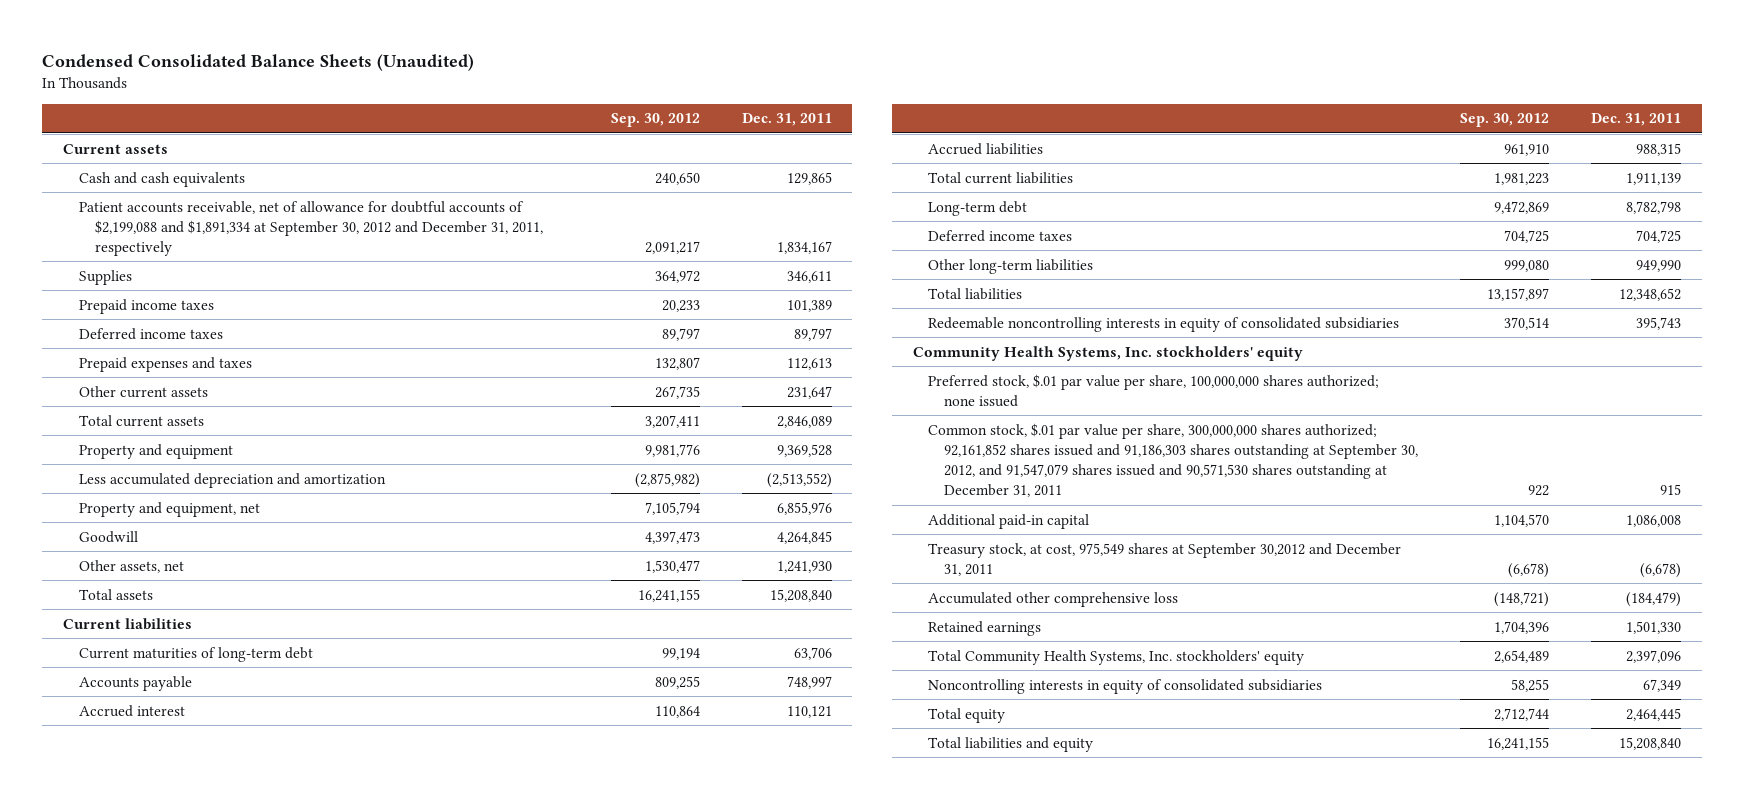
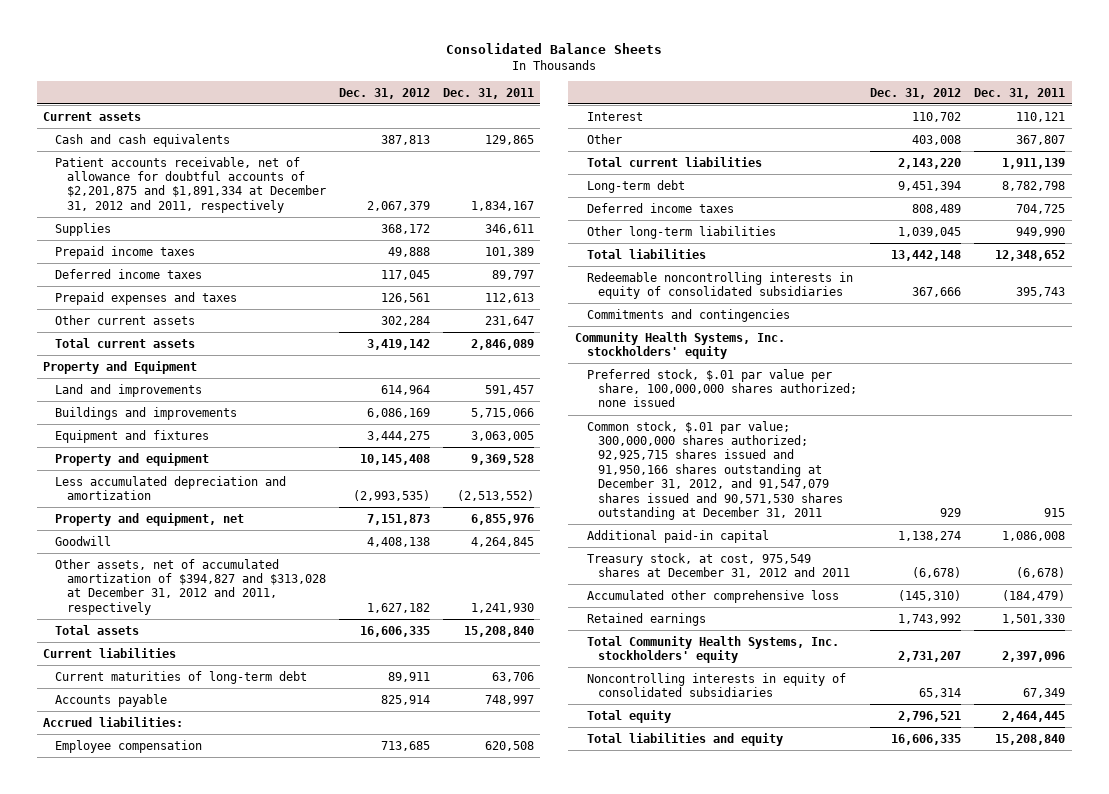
- Condensed Consolidated Balance Sheets (Unaudited)
+ Consolidated Balance Sheets
- | Sep. 30, 2012 | Dec. 31, 2011
+ | Dec. 31, 2012 | Dec. 31, 2011
- Patient accounts receivable, net of allowance for doubtful accounts of $2,199,088 and $1,891,334 at September 30, 2012 and December 31, 2011, respectively | 2,091,217 | 1,834,167
+ Patient accounts receivable, net of allowance for doubtful accounts of $2,201,875 and $1,891,334 at December 31, 2012 and 2011, respectively | 2,067,379 | 1,834,167
+ Property and Equipment
+ Land and improvements | 614,964 | 591,457
+ Buildings and improvements | 6,086,169 | 5,715,066
+ Equipment and fixtures | 3,444,275 | 3,063,005
- Other assets, net | 1,530,477 | 1,241,930
+ Other assets, net of accumulated amortization of $394,827 and $313,028 at December 31, 2012 and 2011, respectively | 1,627,182 | 1,241,930
- Accrued interest | 110,864 | 110,121
- Accrued liabilities | 961,910 | 988,315
+ Accrued liabilities:
+ Employee compensation | 713,685 | 620,508
+ Interest | 110,702 | 110,121
+ Other | 403,008 | 367,807
+ Commitments and contingencies
- Common stock, $.01 par value per share, 300,000,000 shares authorized; 92,161,852 shares issued and 91,186,303 shares outstanding at September 30, 2012, and 91,547,079 shares issued and 90,571,530 shares outstanding at December 31, 2011 | 922 | 915
+ Common stock, $.01 par value; 300,000,000 shares authorized; 92,925,715 shares issued and 91,950,166 shares outstanding at December 31, 2012, and 91,547,079 shares issued and 90,571,530 shares outstanding at December 31, 2011 | 929 | 915
- Treasury stock, at cost, 975,549 shares at September 30,2012 and December 31, 2011 | (6,678) | (6,678)
+ Treasury stock, at cost, 975,549 shares at December 31, 2012 and 2011 | (6,678) | (6,678)

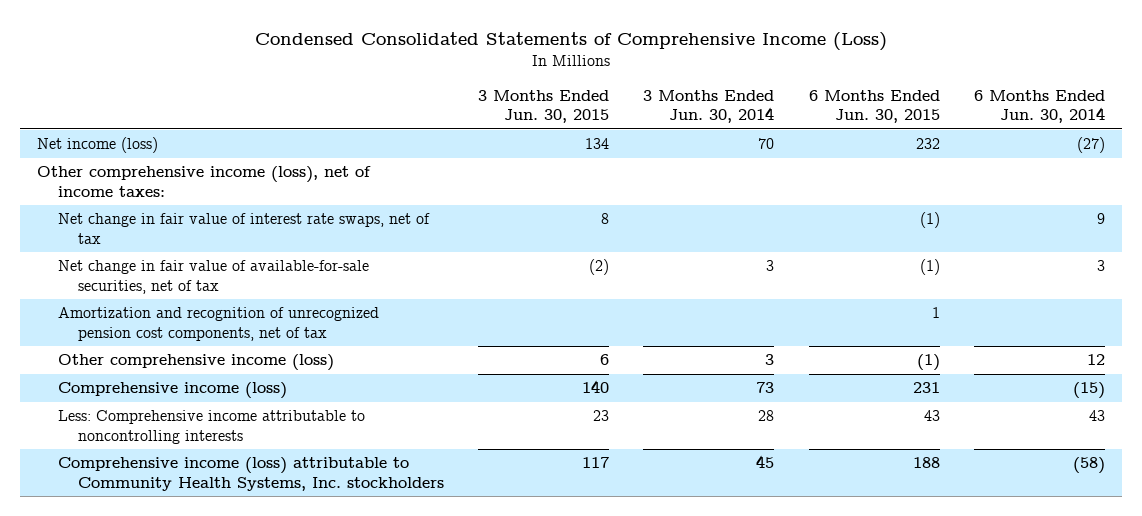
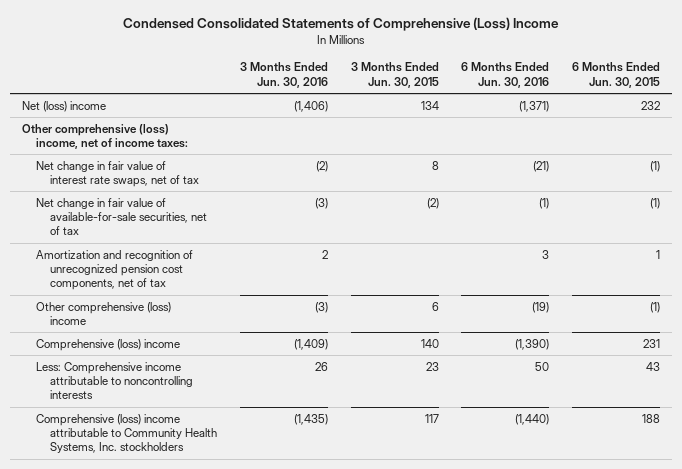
- Condensed Consolidated Statements of Comprehensive Income (Loss)
+ Condensed Consolidated Statements of Comprehensive (Loss) Income
- | 3 Months Ended Jun. 30, 2015 | 3 Months Ended Jun. 30, 2014 | 6 Months Ended Jun. 30, 2015 | 6 Months Ended Jun. 30, 2014
+ | 3 Months Ended Jun. 30, 2016 | 3 Months Ended Jun. 30, 2015 | 6 Months Ended Jun. 30, 2016 | 6 Months Ended Jun. 30, 2015
- Net income (loss) | 134 | 70 | 232 | (27)
- Other comprehensive income (loss), net of income taxes:
+ Net (loss) income | (1,406) | 134 | (1,371) | 232
+ Other comprehensive (loss) income, net of income taxes:
- Other comprehensive income (loss) | 6 | 3 | (1) | 12
- Comprehensive income (loss) | 140 | 73 | 231 | (15)
+ Other comprehensive (loss) income | (3) | 6 | (19) | (1)
+ Comprehensive (loss) income | (1,409) | 140 | (1,390) | 231
- Comprehensive income (loss) attributable to Community Health Systems, Inc. stockholders | 117 | 45 | 188 | (58)
+ Comprehensive (loss) income attributable to Community Health Systems, Inc. stockholders | (1,435) | 117 | (1,440) | 188

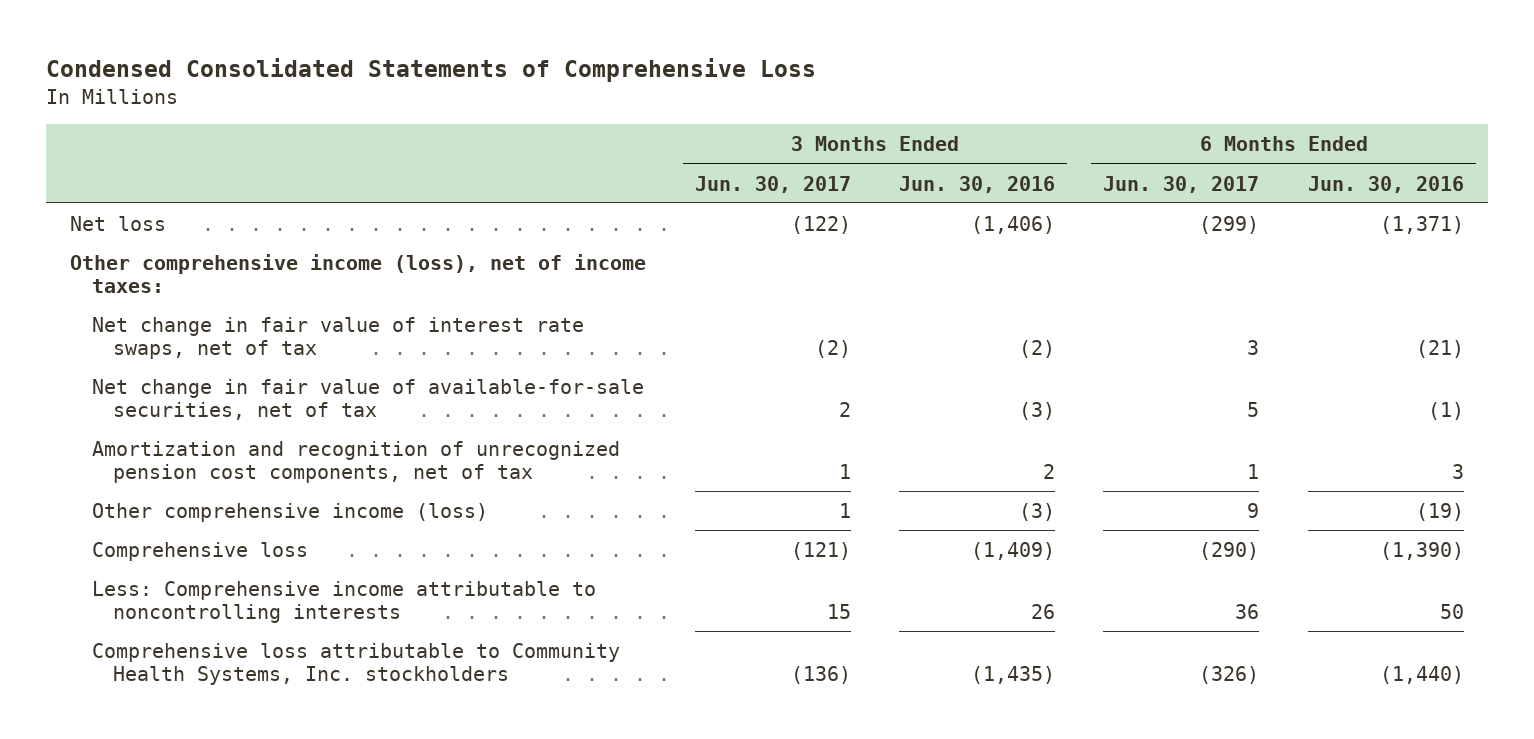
- Condensed Consolidated Statements of Comprehensive (Loss) Income
+ Condensed Consolidated Statements of Comprehensive Loss
- | 3 Months Ended Jun. 30, 2016 | 3 Months Ended Jun. 30, 2015 | 6 Months Ended Jun. 30, 2016 | 6 Months Ended Jun. 30, 2015
+ | 3 Months Ended Jun. 30, 2017 | 3 Months Ended Jun. 30, 2016 | 6 Months Ended Jun. 30, 2017 | 6 Months Ended Jun. 30, 2016
- Net (loss) income | (1,406) | 134 | (1,371) | 232
- Other comprehensive (loss) income, net of income taxes:
+ Net loss | (122) | (1,406) | (299) | (1,371)
+ Other comprehensive income (loss), net of income taxes:
- Other comprehensive (loss) income | (3) | 6 | (19) | (1)
- Comprehensive (loss) income | (1,409) | 140 | (1,390) | 231
+ Other comprehensive income (loss) | 1 | (3) | 9 | (19)
+ Comprehensive loss | (121) | (1,409) | (290) | (1,390)
- Comprehensive (loss) income attributable to Community Health Systems, Inc. stockholders | (1,435) | 117 | (1,440) | 188
+ Comprehensive loss attributable to Community Health Systems, Inc. stockholders | (136) | (1,435) | (326) | (1,440)

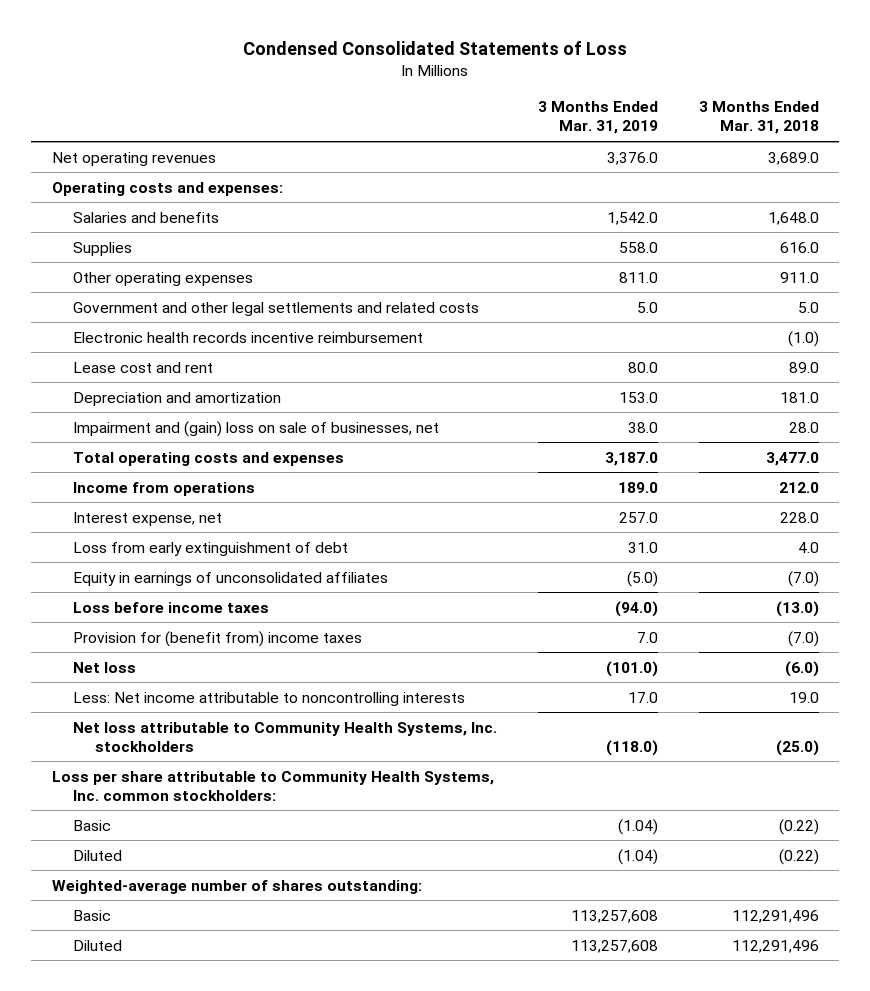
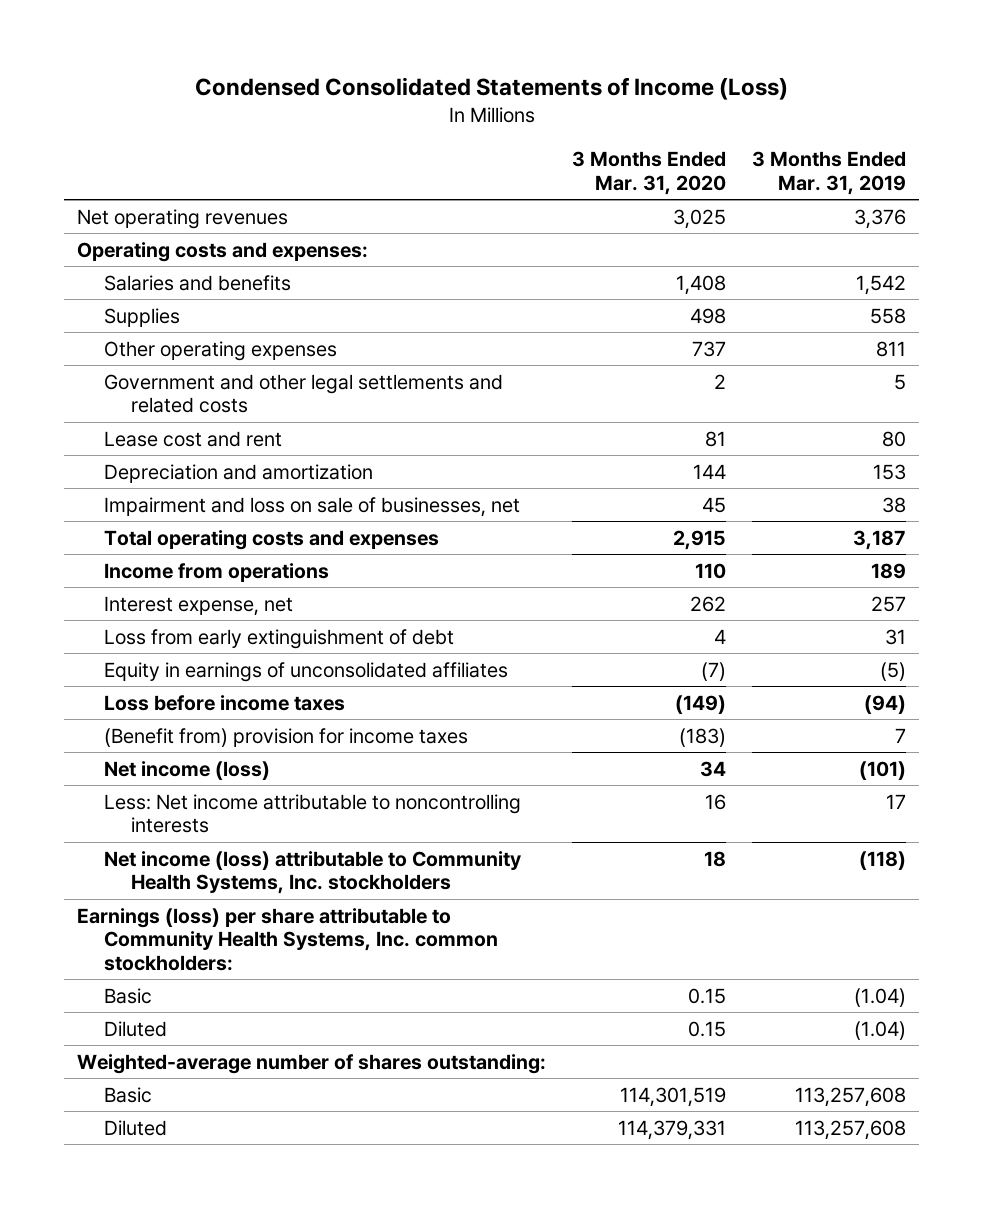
- Condensed Consolidated Statements of Loss
+ Condensed Consolidated Statements of Income (Loss)
- | 3 Months Ended Mar. 31, 2019 | 3 Months Ended Mar. 31, 2018
+ | 3 Months Ended Mar. 31, 2020 | 3 Months Ended Mar. 31, 2019
- Net operating revenues | 3,376.0 | 3,689.0
+ Net operating revenues | 3,025 | 3,376
- Salaries and benefits | 1,542.0 | 1,648.0
- Supplies | 558.0 | 616.0
- Other operating expenses | 811.0 | 911.0
- Government and other legal settlements and related costs | 5.0 | 5.0
- Electronic health records incentive reimbursement | | (1.0)
- Lease cost and rent | 80.0 | 89.0
- Depreciation and amortization | 153.0 | 181.0
- Impairment and (gain) loss on sale of businesses, net | 38.0 | 28.0
- Total operating costs and expenses | 3,187.0 | 3,477.0
- Income from operations | 189.0 | 212.0
- Interest expense, net | 257.0 | 228.0
- Loss from early extinguishment of debt | 31.0 | 4.0
- Equity in earnings of unconsolidated affiliates | (5.0) | (7.0)
- Loss before income taxes | (94.0) | (13.0)
- Provision for (benefit from) income taxes | 7.0 | (7.0)
- Net loss | (101.0) | (6.0)
- Less: Net income attributable to noncontrolling interests | 17.0 | 19.0
- Net loss attributable to Community Health Systems, Inc. stockholders | (118.0) | (25.0)
- Loss per share attributable to Community Health Systems, Inc. common stockholders:
+ Salaries and benefits | 1,408 | 1,542
+ Supplies | 498 | 558
+ Other operating expenses | 737 | 811
+ Government and other legal settlements and related costs | 2 | 5
+ Lease cost and rent | 81 | 80
+ Depreciation and amortization | 144 | 153
+ Impairment and loss on sale of businesses, net | 45 | 38
+ Total operating costs and expenses | 2,915 | 3,187
+ Income from operations | 110 | 189
+ Interest expense, net | 262 | 257
+ Loss from early extinguishment of debt | 4 | 31
+ Equity in earnings of unconsolidated affiliates | (7) | (5)
+ Loss before income taxes | (149) | (94)
+ (Benefit from) provision for income taxes | (183) | 7
+ Net income (loss) | 34 | (101)
+ Less: Net income attributable to noncontrolling interests | 16 | 17
+ Net income (loss) attributable to Community Health Systems, Inc. stockholders | 18 | (118)
+ Earnings (loss) per share attributable to Community Health Systems, Inc. common stockholders:

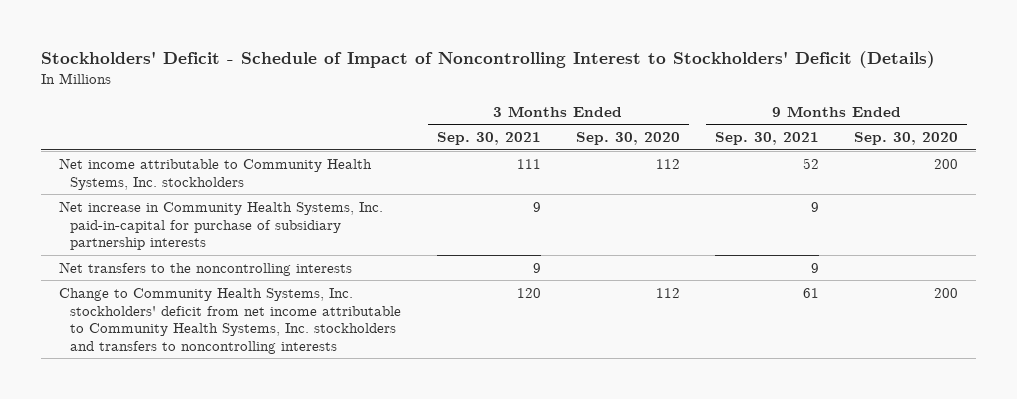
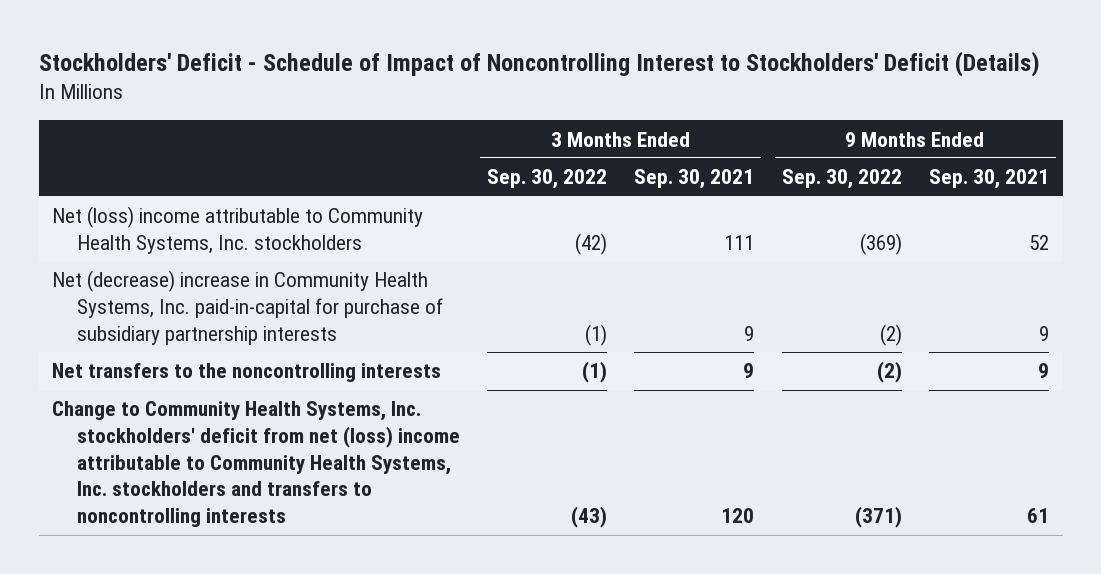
- | 3 Months Ended Sep. 30, 2021 | 3 Months Ended Sep. 30, 2020 | 9 Months Ended Sep. 30, 2021 | 9 Months Ended Sep. 30, 2020
+ | 3 Months Ended Sep. 30, 2022 | 3 Months Ended Sep. 30, 2021 | 9 Months Ended Sep. 30, 2022 | 9 Months Ended Sep. 30, 2021
- Net income attributable to Community Health Systems, Inc. stockholders | 111 | 112 | 52 | 200
- Net increase in Community Health Systems, Inc. paid-in-capital for purchase of subsidiary partnership interests | 9 | | 9 |
+ Net (loss) income attributable to Community Health Systems, Inc. stockholders | (42) | 111 | (369) | 52
+ Net (decrease) increase in Community Health Systems, Inc. paid-in-capital for purchase of subsidiary partnership interests | (1) | 9 | (2) | 9
- Change to Community Health Systems, Inc. stockholders' deficit from net income attributable to Community Health Systems, Inc. stockholders and transfers to noncontrolling interests | 120 | 112 | 61 | 200
+ Change to Community Health Systems, Inc. stockholders' deficit from net (loss) income attributable to Community Health Systems, Inc. stockholders and transfers to noncontrolling interests | (43) | 120 | (371) | 61

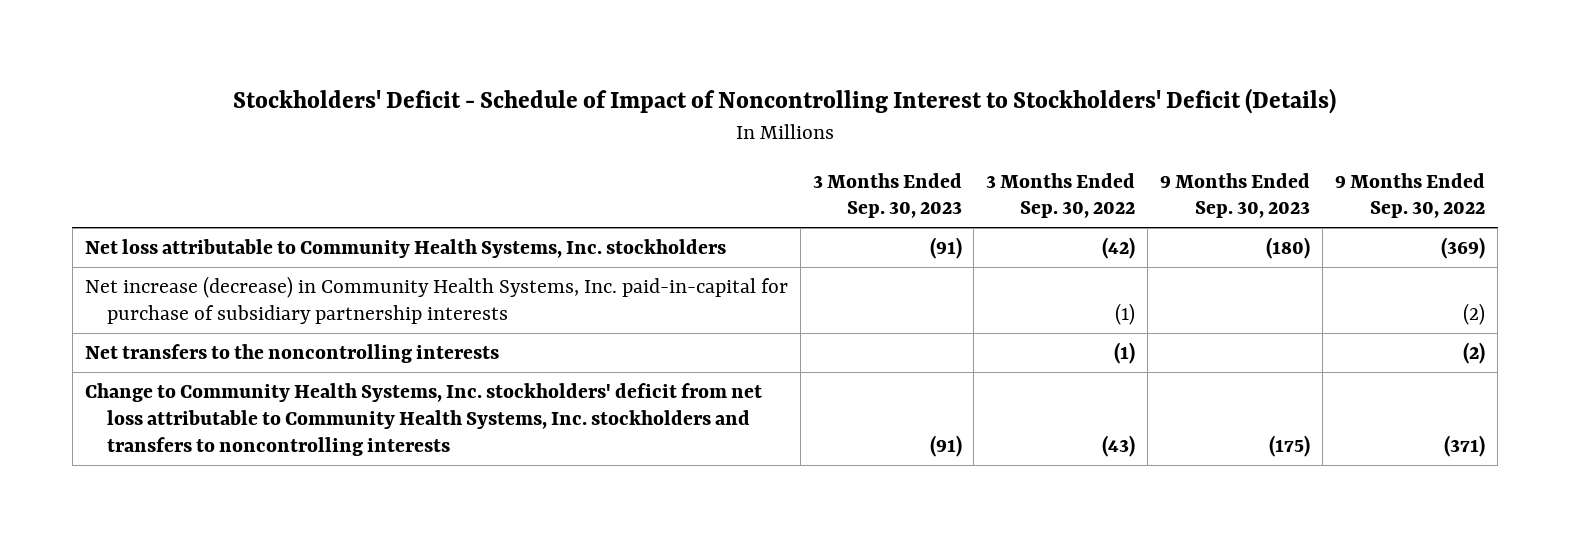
- | 3 Months Ended Sep. 30, 2022 | 3 Months Ended Sep. 30, 2021 | 9 Months Ended Sep. 30, 2022 | 9 Months Ended Sep. 30, 2021
+ | 3 Months Ended Sep. 30, 2023 | 3 Months Ended Sep. 30, 2022 | 9 Months Ended Sep. 30, 2023 | 9 Months Ended Sep. 30, 2022
- Net (loss) income attributable to Community Health Systems, Inc. stockholders | (42) | 111 | (369) | 52
- Net (decrease) increase in Community Health Systems, Inc. paid-in-capital for purchase of subsidiary partnership interests | (1) | 9 | (2) | 9
+ Net loss attributable to Community Health Systems, Inc. stockholders | (91) | (42) | (180) | (369)
+ Net increase (decrease) in Community Health Systems, Inc. paid-in-capital for purchase of subsidiary partnership interests | | (1) | | (2)
- Change to Community Health Systems, Inc. stockholders' deficit from net (loss) income attributable to Community Health Systems, Inc. stockholders and transfers to noncontrolling interests | (43) | 120 | (371) | 61
+ Change to Community Health Systems, Inc. stockholders' deficit from net loss attributable to Community Health Systems, Inc. stockholders and transfers to noncontrolling interests | (91) | (43) | (175) | (371)

